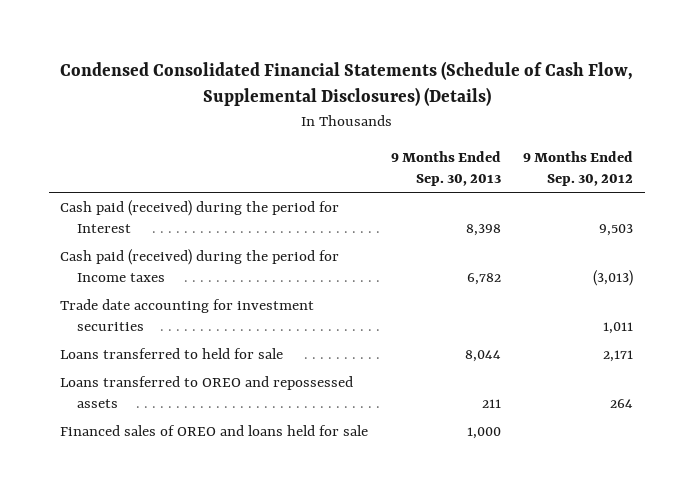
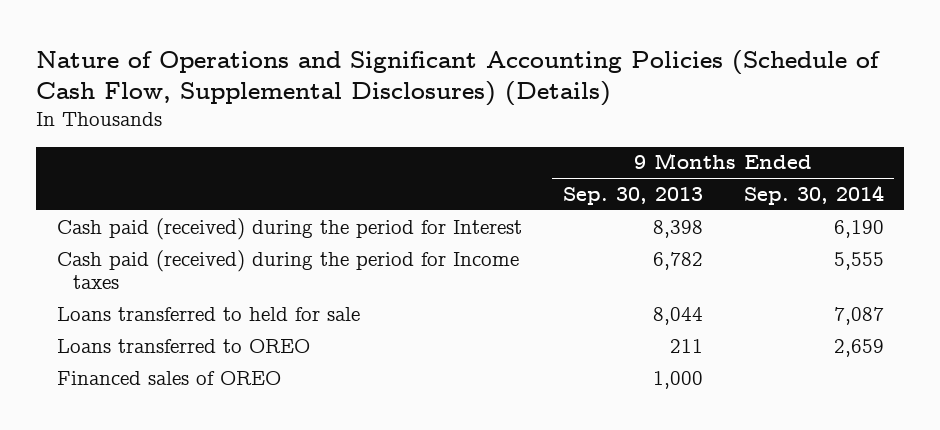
- Condensed Consolidated Financial Statements (Schedule of Cash Flow, Supplemental Disclosures) (Details)
+ Nature of Operations and Significant Accounting Policies (Schedule of Cash Flow, Supplemental Disclosures) (Details)
- | 9 Months Ended Sep. 30, 2013 | 9 Months Ended Sep. 30, 2012
+ | 9 Months Ended Sep. 30, 2013 | 9 Months Ended Sep. 30, 2014
- Trade date accounting for investment securities | | 1,011
- Loans transferred to OREO and repossessed assets | 211 | 264
- Financed sales of OREO and loans held for sale | 1,000 |
+ Loans transferred to OREO | 211 | 2,659
+ Financed sales of OREO | 1,000 |

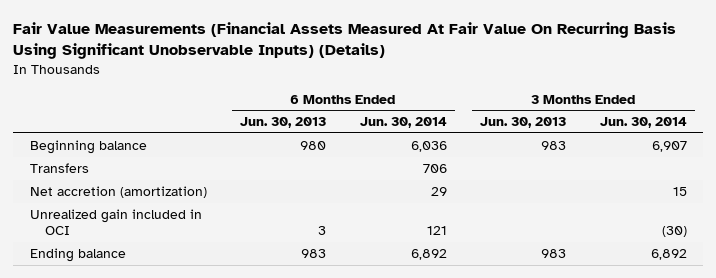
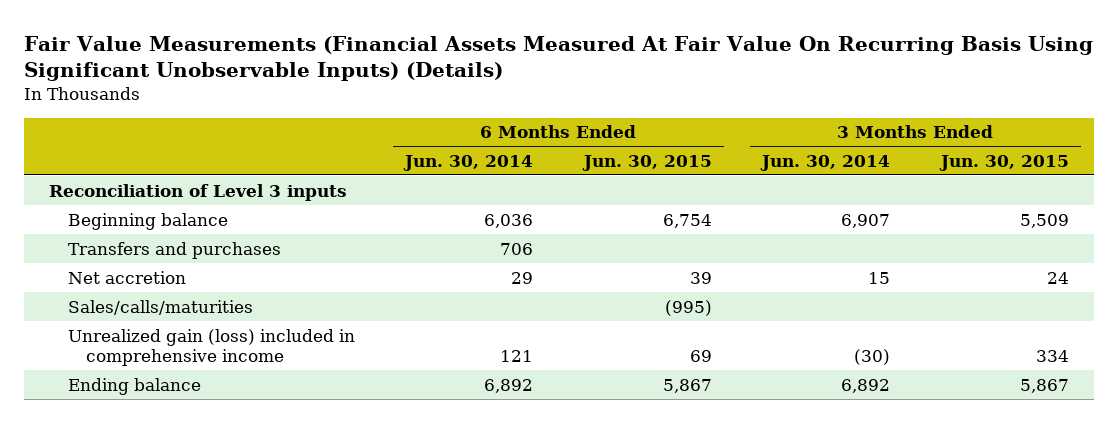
- | 6 Months Ended Jun. 30, 2013 | 6 Months Ended Jun. 30, 2014 | 3 Months Ended Jun. 30, 2013 | 3 Months Ended Jun. 30, 2014
+ | 6 Months Ended Jun. 30, 2014 | 6 Months Ended Jun. 30, 2015 | 3 Months Ended Jun. 30, 2014 | 3 Months Ended Jun. 30, 2015
+ Reconciliation of Level 3 inputs
- Transfers | | 706 | |
- Net accretion (amortization) | | 29 | | 15
- Unrealized gain included in OCI | 3 | 121 | | (30)
+ Transfers and purchases | 706 | | |
+ Net accretion | 29 | 39 | 15 | 24
+ Sales/calls/maturities | | (995) | |
+ Unrealized gain (loss) included in comprehensive income | 121 | 69 | (30) | 334

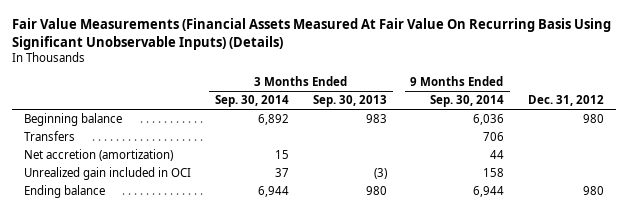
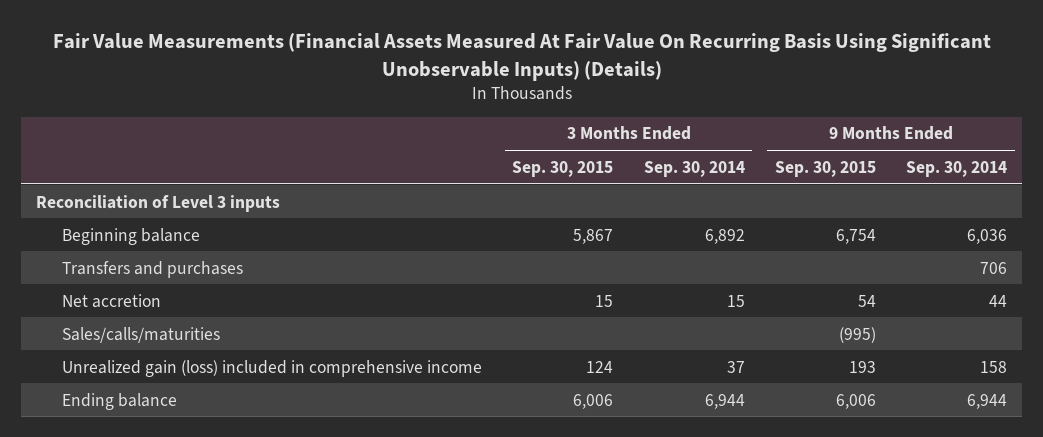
- | 3 Months Ended Sep. 30, 2014 | 3 Months Ended Sep. 30, 2013 | 9 Months Ended Sep. 30, 2014 | Dec. 31, 2012
+ | 3 Months Ended Sep. 30, 2015 | 3 Months Ended Sep. 30, 2014 | 9 Months Ended Sep. 30, 2015 | 9 Months Ended Sep. 30, 2014
+ Reconciliation of Level 3 inputs
- Transfers | | | 706 |
- Net accretion (amortization) | 15 | | 44 |
- Unrealized gain included in OCI | 37 | (3) | 158 |
+ Transfers and purchases | | | | 706
+ Net accretion | 15 | 15 | 54 | 44
+ Sales/calls/maturities | | | (995) |
+ Unrealized gain (loss) included in comprehensive income | 124 | 37 | 193 | 158

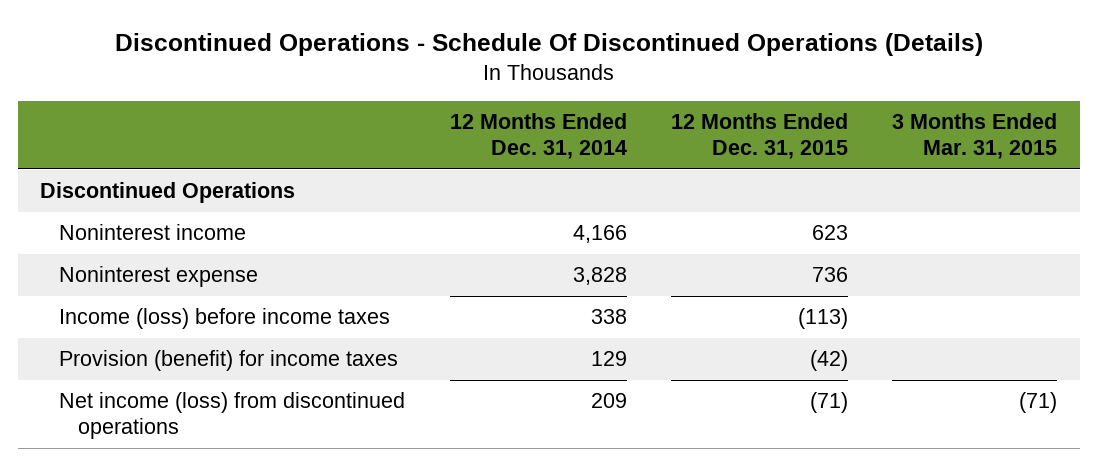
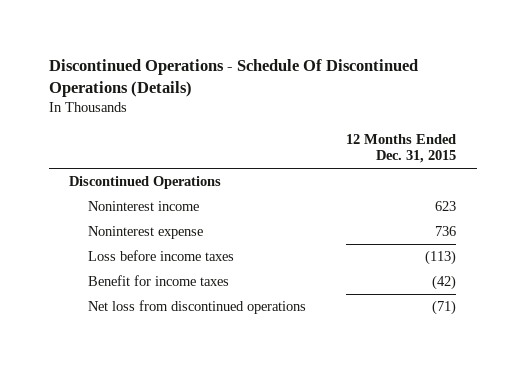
- | 12 Months Ended Dec. 31, 2014 | 12 Months Ended Dec. 31, 2015 | 3 Months Ended Mar. 31, 2015
+ | 12 Months Ended Dec. 31, 2015
- Income (loss) before income taxes | 338 | (113) |
- Provision (benefit) for income taxes | 129 | (42) |
- Net income (loss) from discontinued operations | 209 | (71) | (71)
+ Loss before income taxes | (113)
+ Benefit for income taxes | (42)
+ Net loss from discontinued operations | (71)

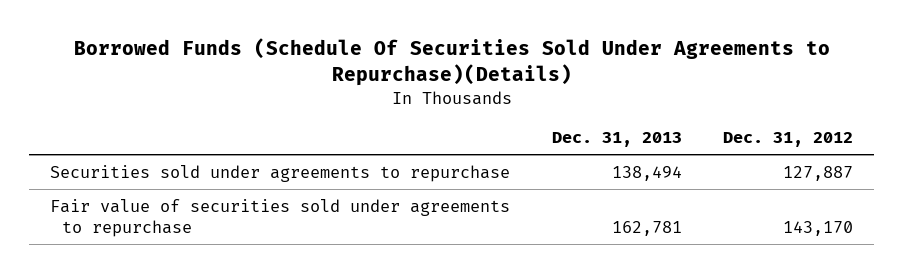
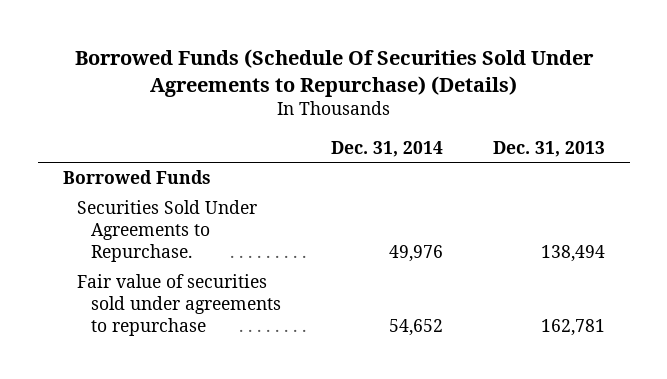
- Borrowed Funds (Schedule Of Securities Sold Under Agreements to Repurchase)(Details)
+ Borrowed Funds (Schedule Of Securities Sold Under Agreements to Repurchase) (Details)
- | Dec. 31, 2013 | Dec. 31, 2012
+ | Dec. 31, 2014 | Dec. 31, 2013
- Securities sold under agreements to repurchase | 138,494 | 127,887
+ Borrowed Funds
+ Securities Sold Under Agreements to Repurchase. | 49,976 | 138,494

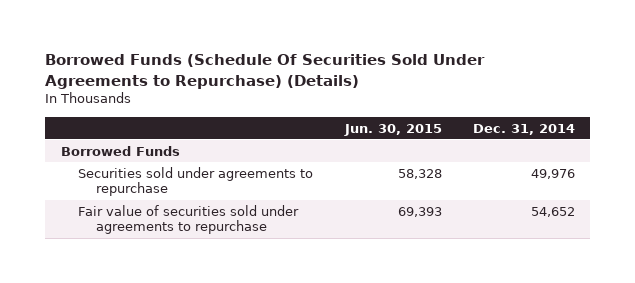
- | Dec. 31, 2014 | Dec. 31, 2013
+ | Jun. 30, 2015 | Dec. 31, 2014
- Securities Sold Under Agreements to Repurchase. | 49,976 | 138,494
+ Securities sold under agreements to repurchase | 58,328 | 49,976

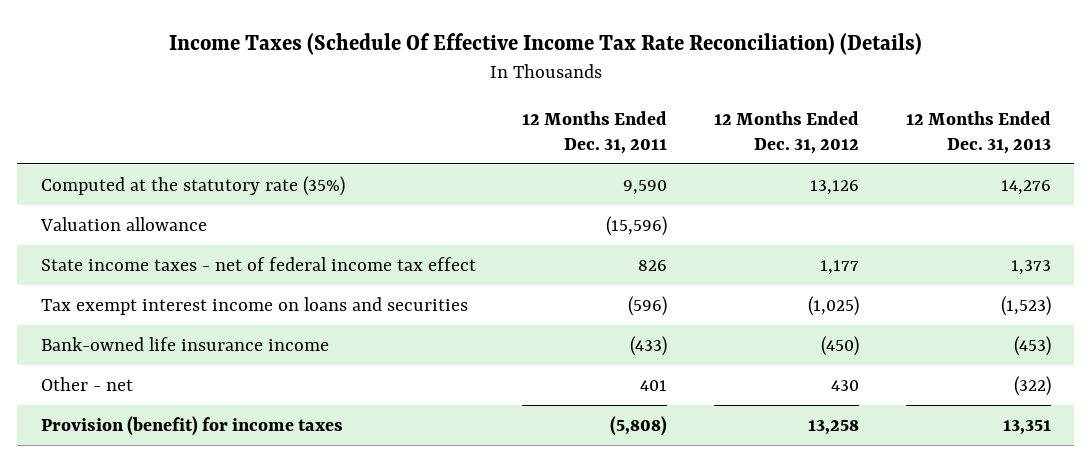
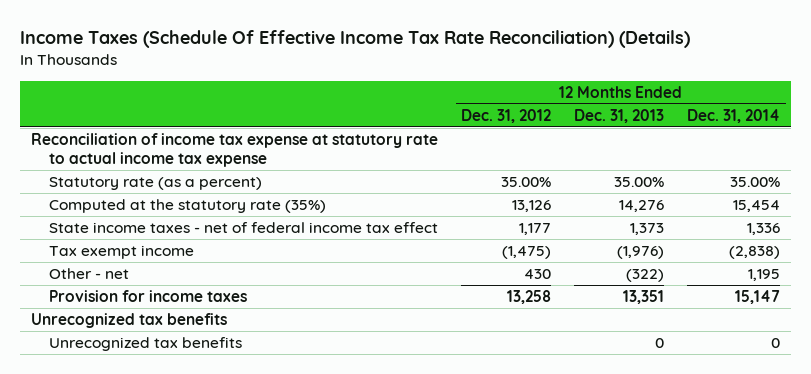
- | 12 Months Ended Dec. 31, 2011 | 12 Months Ended Dec. 31, 2012 | 12 Months Ended Dec. 31, 2013
+ | 12 Months Ended Dec. 31, 2012 | 12 Months Ended Dec. 31, 2013 | 12 Months Ended Dec. 31, 2014
+ Reconciliation of income tax expense at statutory rate to actual income tax expense
+ Statutory rate (as a percent) | 35.00% | 35.00% | 35.00%
- Valuation allowance | (15,596) | |
- Tax exempt interest income on loans and securities | (596) | (1,025) | (1,523)
- Bank-owned life insurance income | (433) | (450) | (453)
+ Tax exempt income | (1,475) | (1,976) | (2,838)
- Provision (benefit) for income taxes | (5,808) | 13,258 | 13,351
+ Provision for income taxes | 13,258 | 13,351 | 15,147
+ Unrecognized tax benefits
+ Unrecognized tax benefits | | 0 | 0

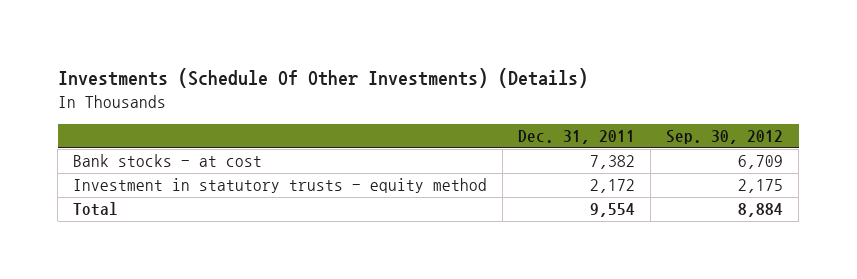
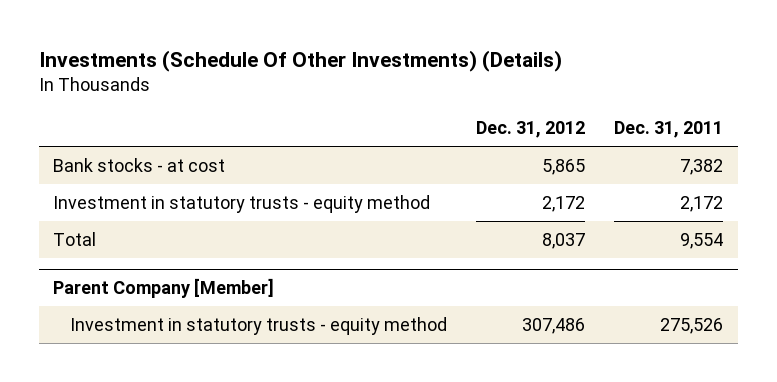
- | Dec. 31, 2011 | Sep. 30, 2012
+ | Dec. 31, 2012 | Dec. 31, 2011
+ Parent Company [Member]
+ Investment in statutory trusts - equity method | 307,486 | 275,526

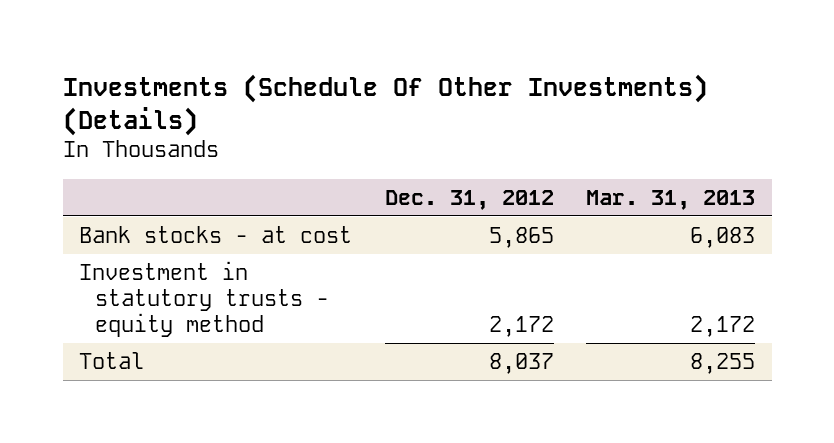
- | Dec. 31, 2012 | Dec. 31, 2011
+ | Dec. 31, 2012 | Mar. 31, 2013
- Parent Company [Member]
- Investment in statutory trusts - equity method | 307,486 | 275,526

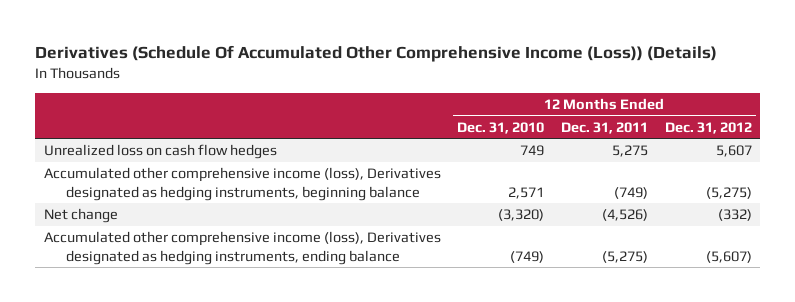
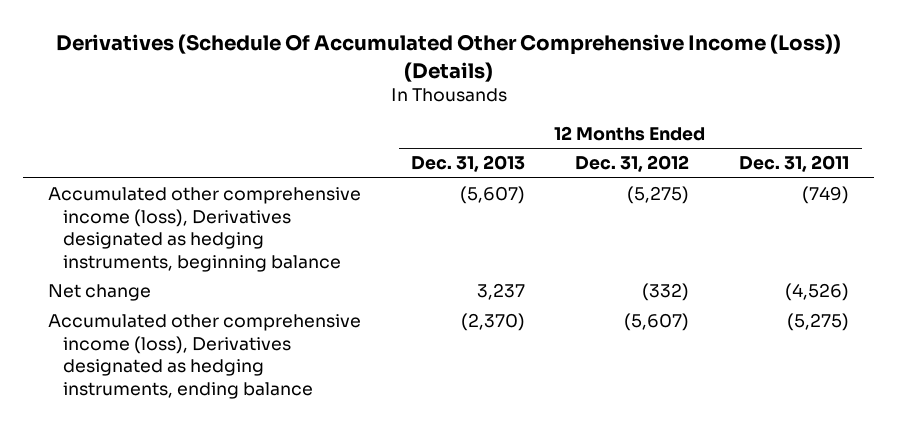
- | 12 Months Ended Dec. 31, 2010 | 12 Months Ended Dec. 31, 2011 | 12 Months Ended Dec. 31, 2012
+ | 12 Months Ended Dec. 31, 2013 | 12 Months Ended Dec. 31, 2012 | 12 Months Ended Dec. 31, 2011
- Unrealized loss on cash flow hedges | 749 | 5,275 | 5,607

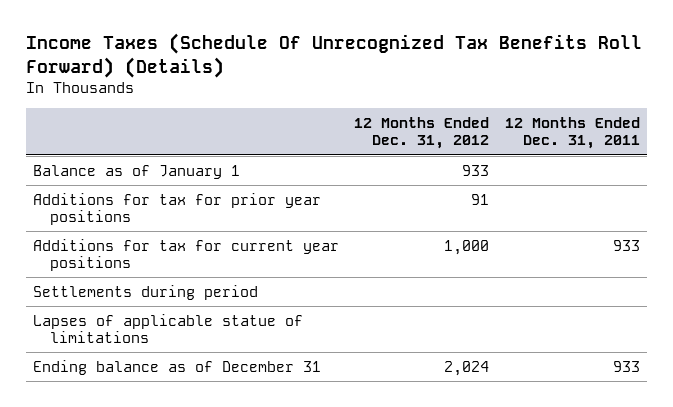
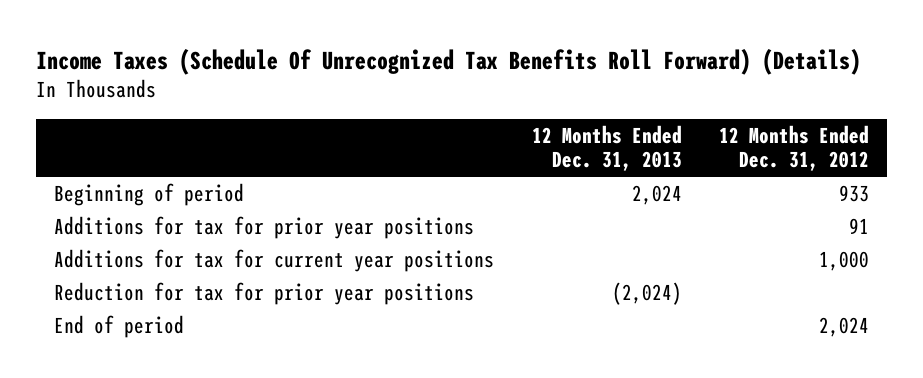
- | 12 Months Ended Dec. 31, 2012 | 12 Months Ended Dec. 31, 2011
+ | 12 Months Ended Dec. 31, 2013 | 12 Months Ended Dec. 31, 2012
- Balance as of January 1 | 933 |
+ Beginning of period | 2,024 | 933
- Settlements during period
- Lapses of applicable statue of limitations
- Ending balance as of December 31 | 2,024 | 933
+ Reduction for tax for prior year positions | (2,024) |
+ End of period | | 2,024

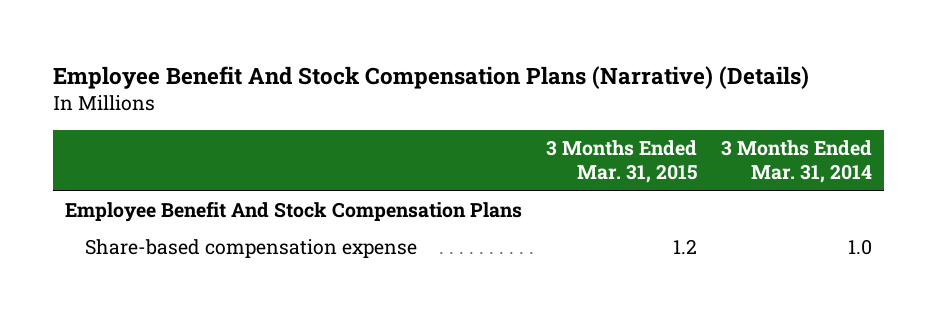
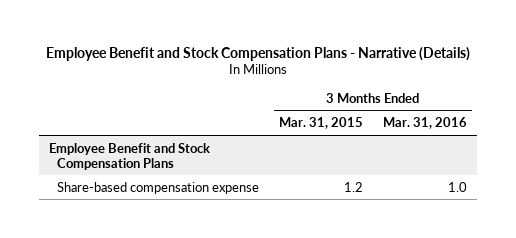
- Employee Benefit And Stock Compensation Plans (Narrative) (Details)
+ Employee Benefit and Stock Compensation Plans - Narrative (Details)
- | 3 Months Ended Mar. 31, 2015 | 3 Months Ended Mar. 31, 2014
+ | 3 Months Ended Mar. 31, 2015 | 3 Months Ended Mar. 31, 2016
- Employee Benefit And Stock Compensation Plans
+ Employee Benefit and Stock Compensation Plans

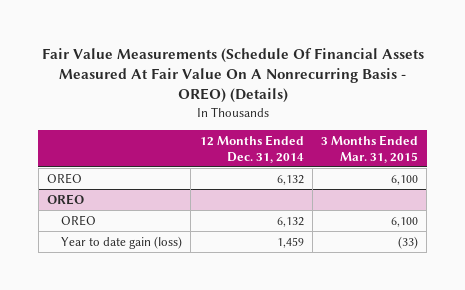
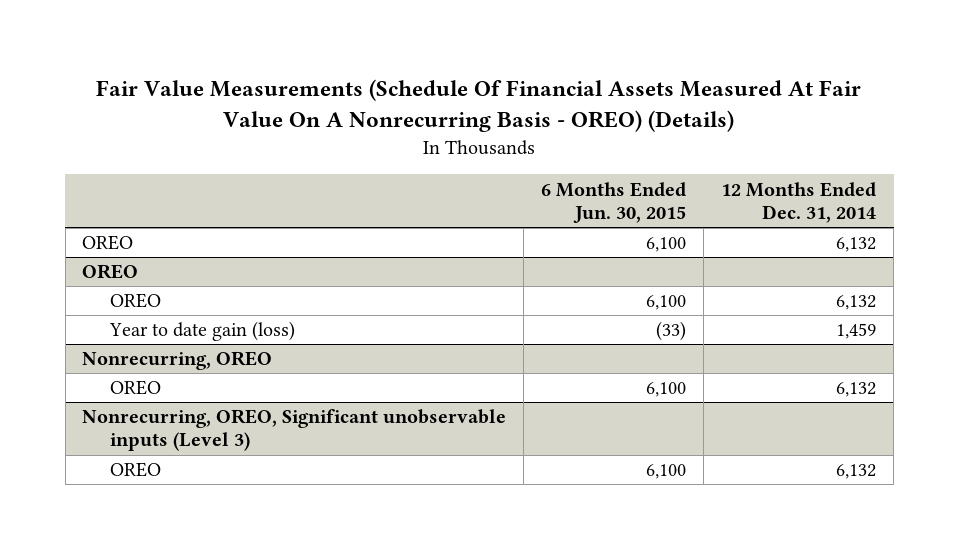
- | 12 Months Ended Dec. 31, 2014 | 3 Months Ended Mar. 31, 2015
+ | 6 Months Ended Jun. 30, 2015 | 12 Months Ended Dec. 31, 2014
+ Nonrecurring, OREO
+ OREO | 6,100 | 6,132
+ Nonrecurring, OREO, Significant unobservable inputs (Level 3)
+ OREO | 6,100 | 6,132

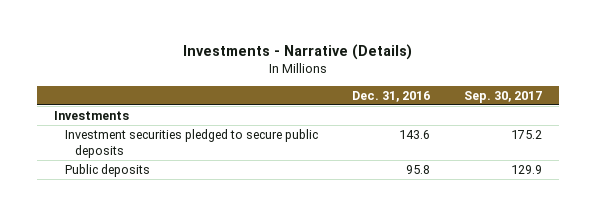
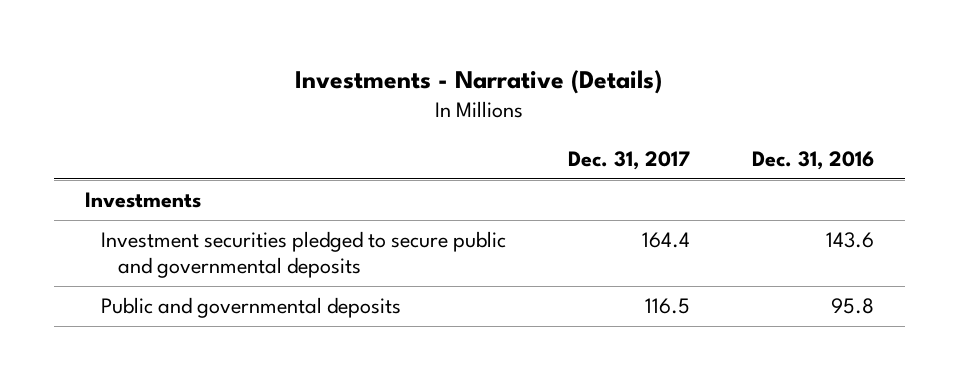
- | Dec. 31, 2016 | Sep. 30, 2017
+ | Dec. 31, 2017 | Dec. 31, 2016
- Investment securities pledged to secure public deposits | 143.6 | 175.2
- Public deposits | 95.8 | 129.9
+ Investment securities pledged to secure public and governmental deposits | 164.4 | 143.6
+ Public and governmental deposits | 116.5 | 95.8

